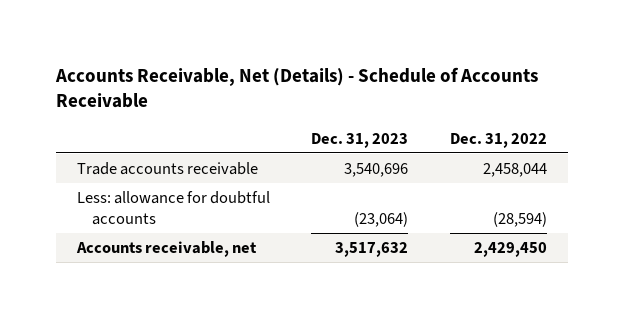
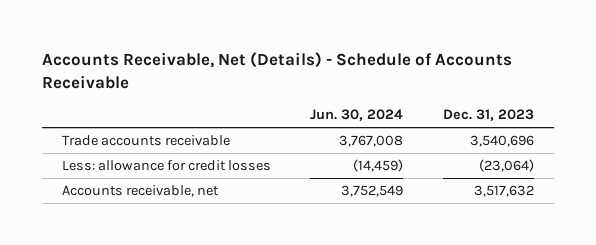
- | Dec. 31, 2023 | Dec. 31, 2022
+ | Jun. 30, 2024 | Dec. 31, 2023
- Less: allowance for doubtful accounts | (23,064) | (28,594)
+ Less: allowance for credit losses | (14,459) | (23,064)

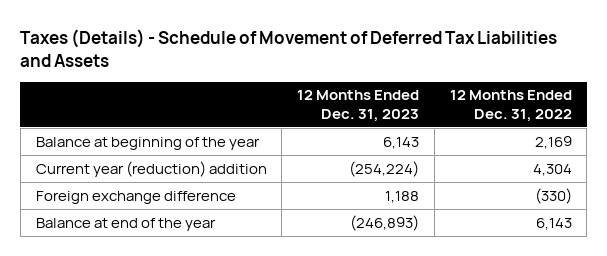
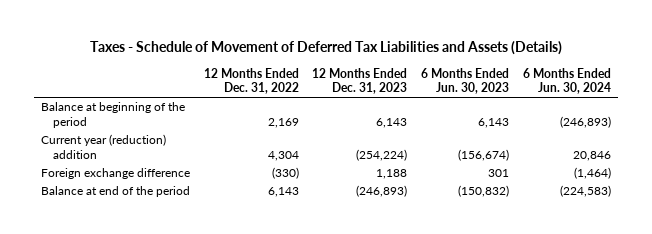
- Taxes (Details) - Schedule of Movement of Deferred Tax Liabilities and Assets
+ Taxes - Schedule of Movement of Deferred Tax Liabilities and Assets (Details)
- | 12 Months Ended Dec. 31, 2023 | 12 Months Ended Dec. 31, 2022
+ | 12 Months Ended Dec. 31, 2022 | 12 Months Ended Dec. 31, 2023 | 6 Months Ended Jun. 30, 2023 | 6 Months Ended Jun. 30, 2024
- Balance at beginning of the year | 6,143 | 2,169
+ Balance at beginning of the period | 2,169 | 6,143 | 6,143 | (246,893)
- Balance at end of the year | (246,893) | 6,143
+ Balance at end of the period | 6,143 | (246,893) | (150,832) | (224,583)

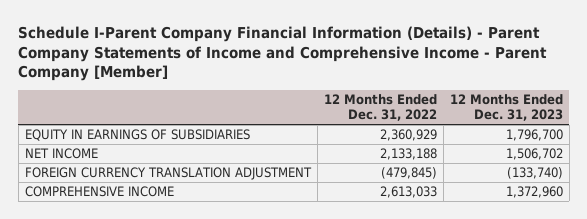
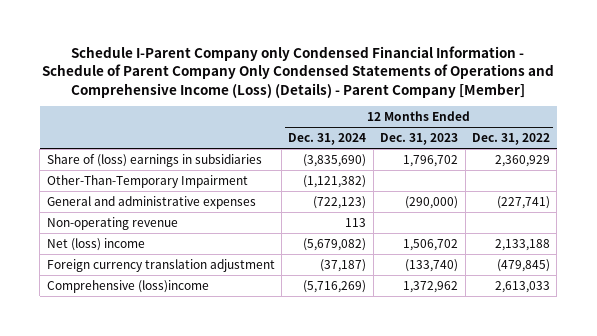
- Schedule I-Parent Company Financial Information (Details) - Parent Company Statements of Income and Comprehensive Income - Parent Company [Member]
+ Schedule I-Parent Company only Condensed Financial Information - Schedule of Parent Company Only Condensed Statements of Operations and Comprehensive Income (Loss) (Details) - Parent Company [Member]
- | 12 Months Ended Dec. 31, 2022 | 12 Months Ended Dec. 31, 2023
+ | 12 Months Ended Dec. 31, 2024 | 12 Months Ended Dec. 31, 2023 | 12 Months Ended Dec. 31, 2022
- EQUITY IN EARNINGS OF SUBSIDIARIES | 2,360,929 | 1,796,700
- NET INCOME | 2,133,188 | 1,506,702
- FOREIGN CURRENCY TRANSLATION ADJUSTMENT | (479,845) | (133,740)
- COMPREHENSIVE INCOME | 2,613,033 | 1,372,960
+ Share of (loss) earnings in subsidiaries | (3,835,690) | 1,796,702 | 2,360,929
+ Other-Than-Temporary Impairment | (1,121,382) | |
+ General and administrative expenses | (722,123) | (290,000) | (227,741)
+ Non-operating revenue | 113 | |
+ Net (loss) income | (5,679,082) | 1,506,702 | 2,133,188
+ Foreign currency translation adjustment | (37,187) | (133,740) | (479,845)
+ Comprehensive (loss)income | (5,716,269) | 1,372,962 | 2,613,033

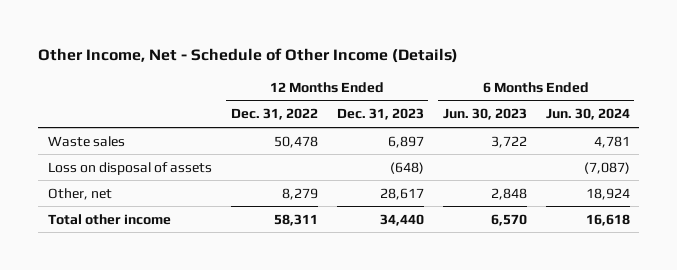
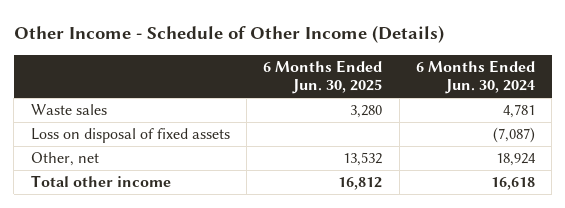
- Other Income, Net - Schedule of Other Income (Details)
+ Other Income - Schedule of Other Income (Details)
- | 12 Months Ended Dec. 31, 2022 | 12 Months Ended Dec. 31, 2023 | 6 Months Ended Jun. 30, 2023 | 6 Months Ended Jun. 30, 2024
+ | 6 Months Ended Jun. 30, 2025 | 6 Months Ended Jun. 30, 2024
- Loss on disposal of assets | | (648) | | (7,087)
+ Loss on disposal of fixed assets | | (7,087)

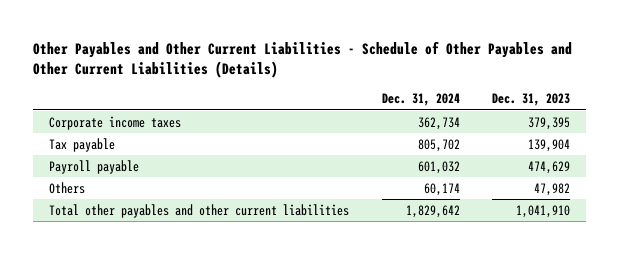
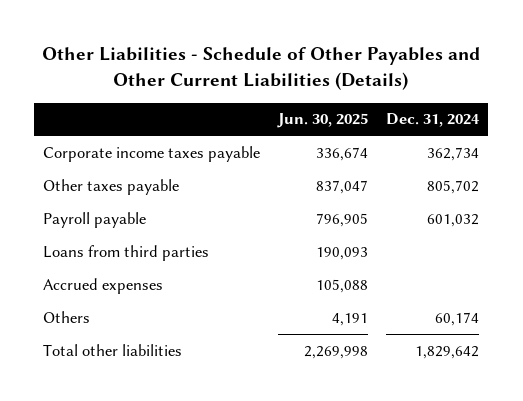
- Other Payables and Other Current Liabilities - Schedule of Other Payables and Other Current Liabilities (Details)
+ Other Liabilities - Schedule of Other Payables and Other Current Liabilities (Details)
- | Dec. 31, 2024 | Dec. 31, 2023
+ | Jun. 30, 2025 | Dec. 31, 2024
- Corporate income taxes | 362,734 | 379,395
- Tax payable | 805,702 | 139,904
+ Corporate income taxes payable | 336,674 | 362,734
+ Other taxes payable | 837,047 | 805,702
+ Loans from third parties | 190,093 |
+ Accrued expenses | 105,088 |
- Total other payables and other current liabilities | 1,829,642 | 1,041,910
+ Total other liabilities | 2,269,998 | 1,829,642

